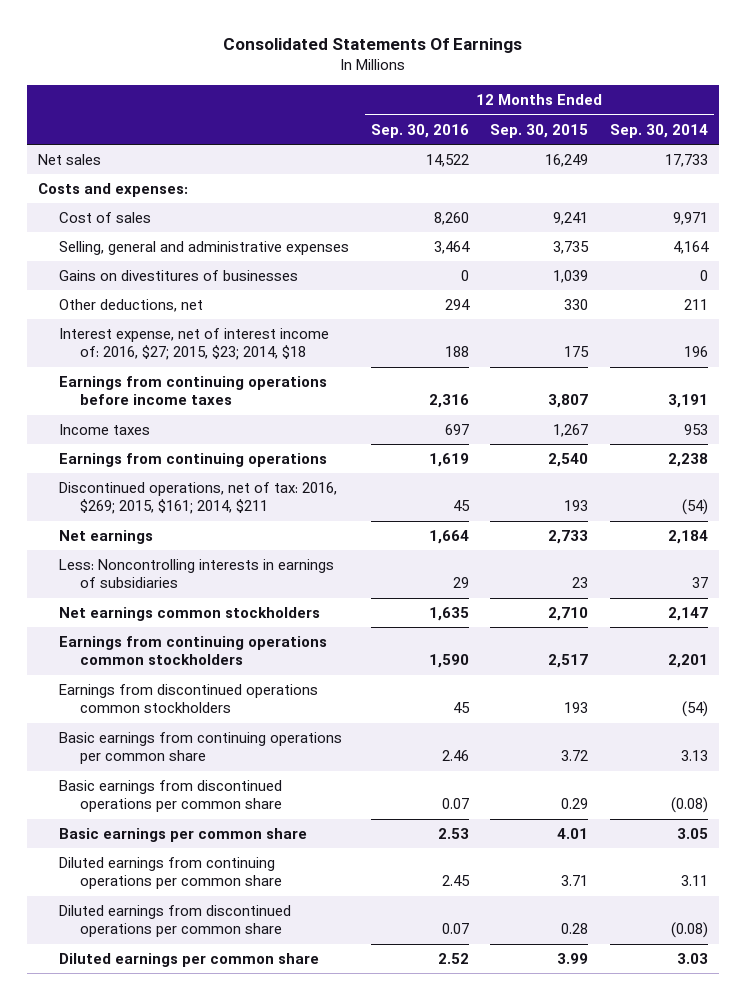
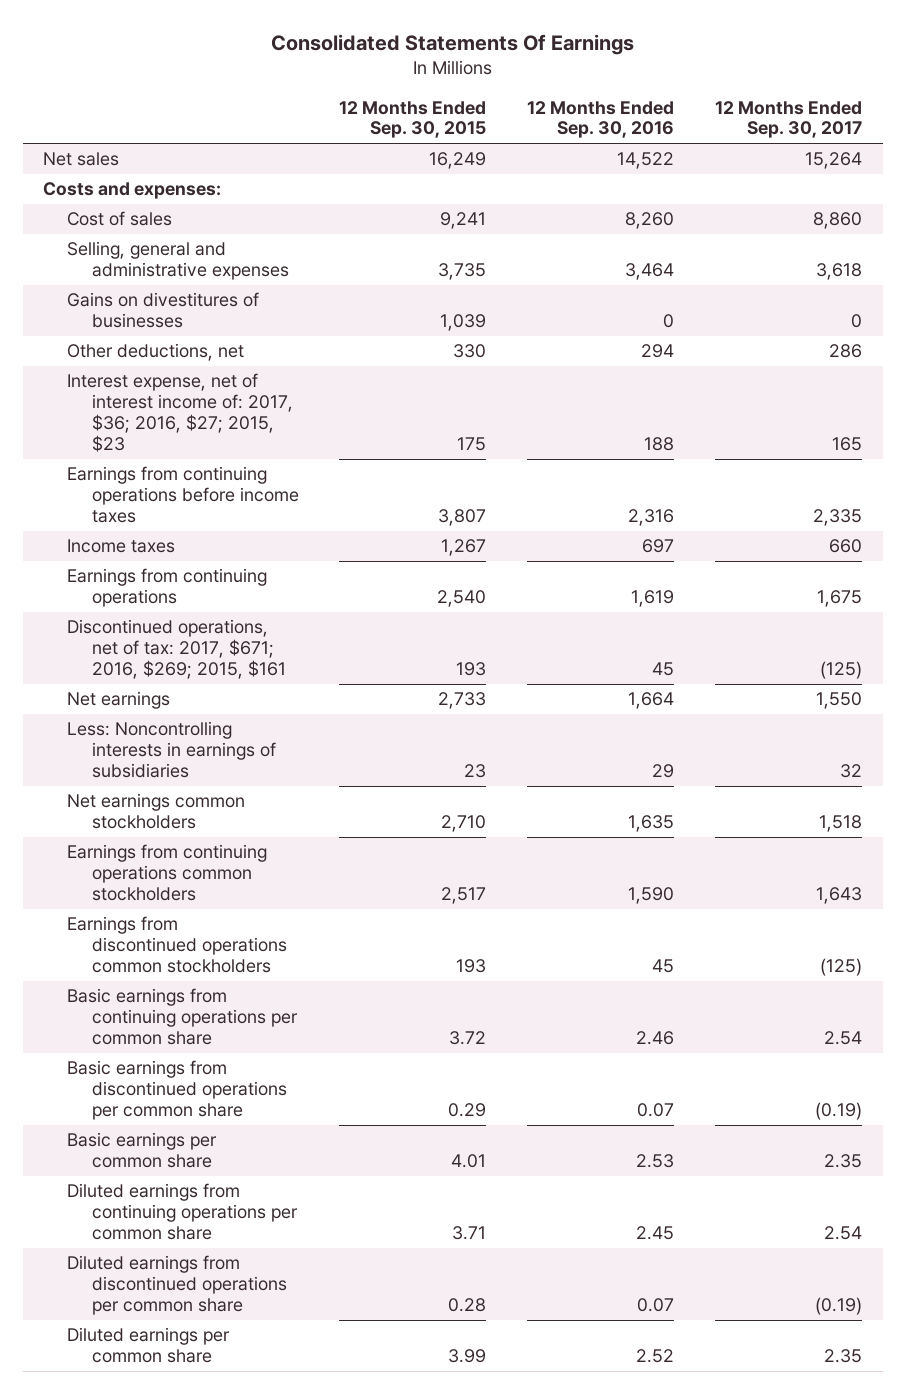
- | 12 Months Ended Sep. 30, 2016 | 12 Months Ended Sep. 30, 2015 | 12 Months Ended Sep. 30, 2014
+ | 12 Months Ended Sep. 30, 2015 | 12 Months Ended Sep. 30, 2016 | 12 Months Ended Sep. 30, 2017
- Interest expense, net of interest income of: 2016, $27; 2015, $23; 2014, $18 | 188 | 175 | 196
+ Interest expense, net of interest income of: 2017, $36; 2016, $27; 2015, $23 | 175 | 188 | 165
- Discontinued operations, net of tax: 2016, $269; 2015, $161; 2014, $211 | 45 | 193 | (54)
+ Discontinued operations, net of tax: 2017, $671; 2016, $269; 2015, $161 | 193 | 45 | (125)

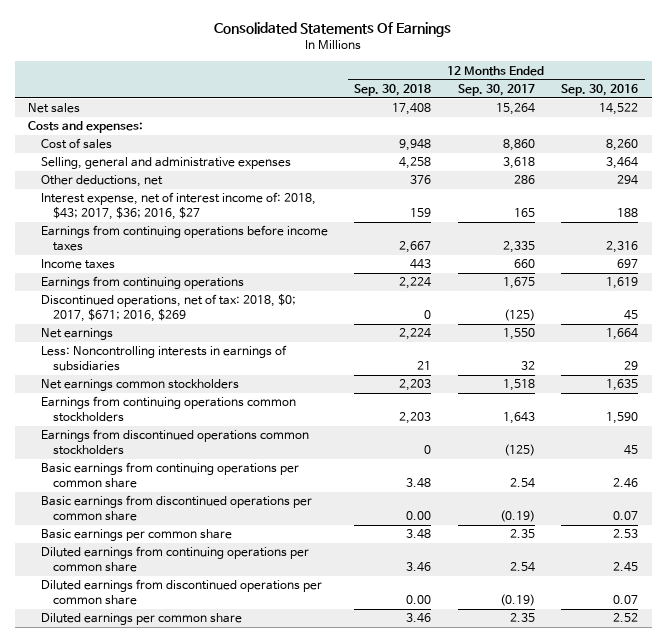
- | 12 Months Ended Sep. 30, 2015 | 12 Months Ended Sep. 30, 2016 | 12 Months Ended Sep. 30, 2017
+ | 12 Months Ended Sep. 30, 2018 | 12 Months Ended Sep. 30, 2017 | 12 Months Ended Sep. 30, 2016
- Gains on divestitures of businesses | 1,039 | 0 | 0
- Interest expense, net of interest income of: 2017, $36; 2016, $27; 2015, $23 | 175 | 188 | 165
+ Interest expense, net of interest income of: 2018, $43; 2017, $36; 2016, $27 | 159 | 165 | 188
- Discontinued operations, net of tax: 2017, $671; 2016, $269; 2015, $161 | 193 | 45 | (125)
+ Discontinued operations, net of tax: 2018, $0; 2017, $671; 2016, $269 | 0 | (125) | 45

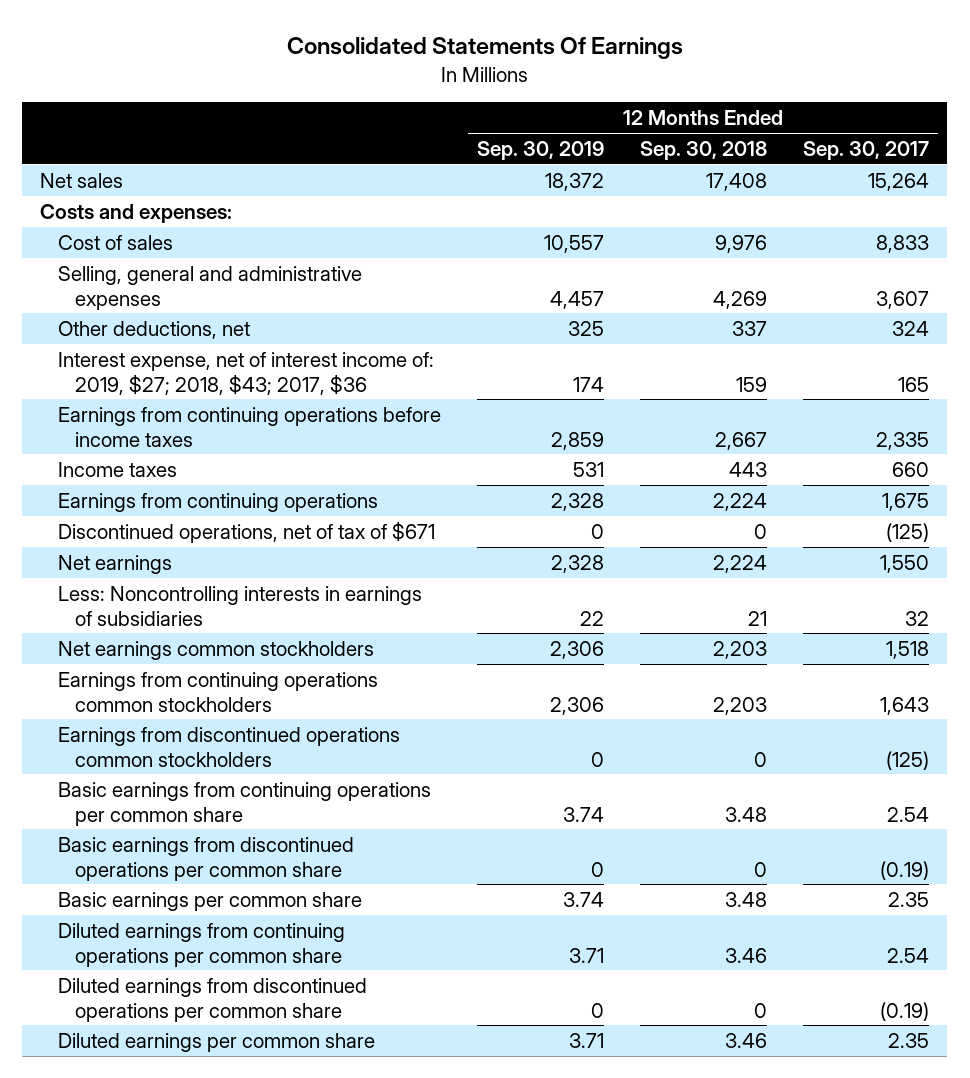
- | 12 Months Ended Sep. 30, 2018 | 12 Months Ended Sep. 30, 2017 | 12 Months Ended Sep. 30, 2016
+ | 12 Months Ended Sep. 30, 2019 | 12 Months Ended Sep. 30, 2018 | 12 Months Ended Sep. 30, 2017
- Cost of sales | 9,948 | 8,860 | 8,260
- Selling, general and administrative expenses | 4,258 | 3,618 | 3,464
- Other deductions, net | 376 | 286 | 294
- Interest expense, net of interest income of: 2018, $43; 2017, $36; 2016, $27 | 159 | 165 | 188
+ Cost of sales | 10,557 | 9,976 | 8,833
+ Selling, general and administrative expenses | 4,457 | 4,269 | 3,607
+ Other deductions, net | 325 | 337 | 324
+ Interest expense, net of interest income of: 2019, $27; 2018, $43; 2017, $36 | 174 | 159 | 165
- Discontinued operations, net of tax: 2018, $0; 2017, $671; 2016, $269 | 0 | (125) | 45
+ Discontinued operations, net of tax of $671 | 0 | 0 | (125)
- Basic earnings from discontinued operations per common share | 0.00 | (0.19) | 0.07
+ Basic earnings from discontinued operations per common share | 0 | 0 | (0.19)
- Diluted earnings from discontinued operations per common share | 0.00 | (0.19) | 0.07
+ Diluted earnings from discontinued operations per common share | 0 | 0 | (0.19)

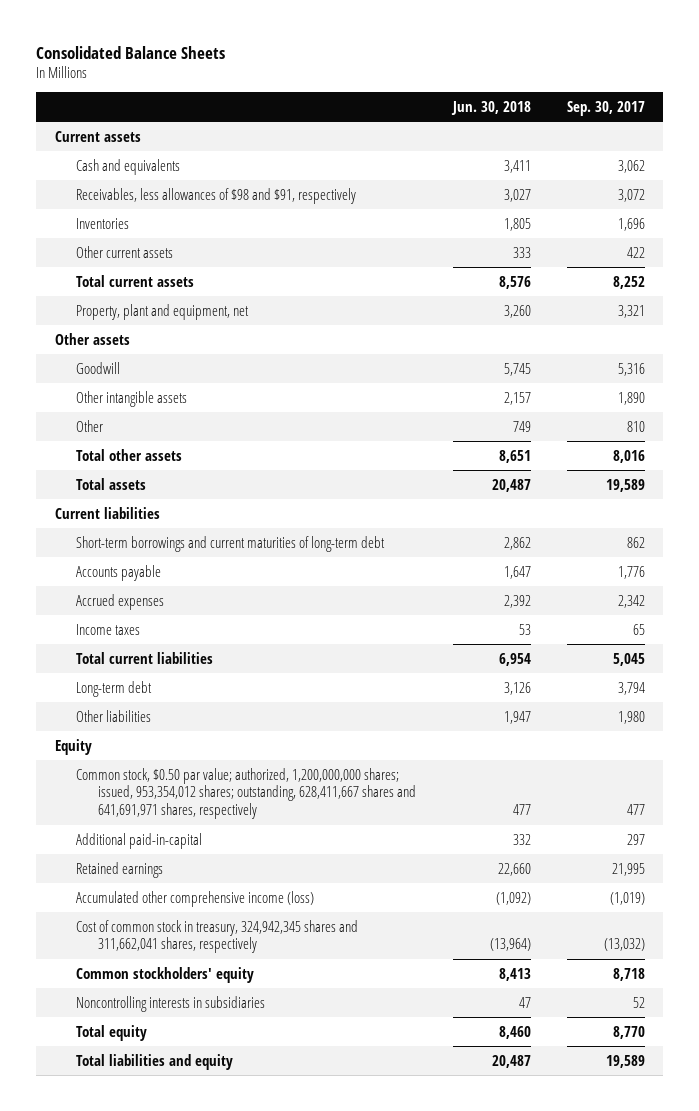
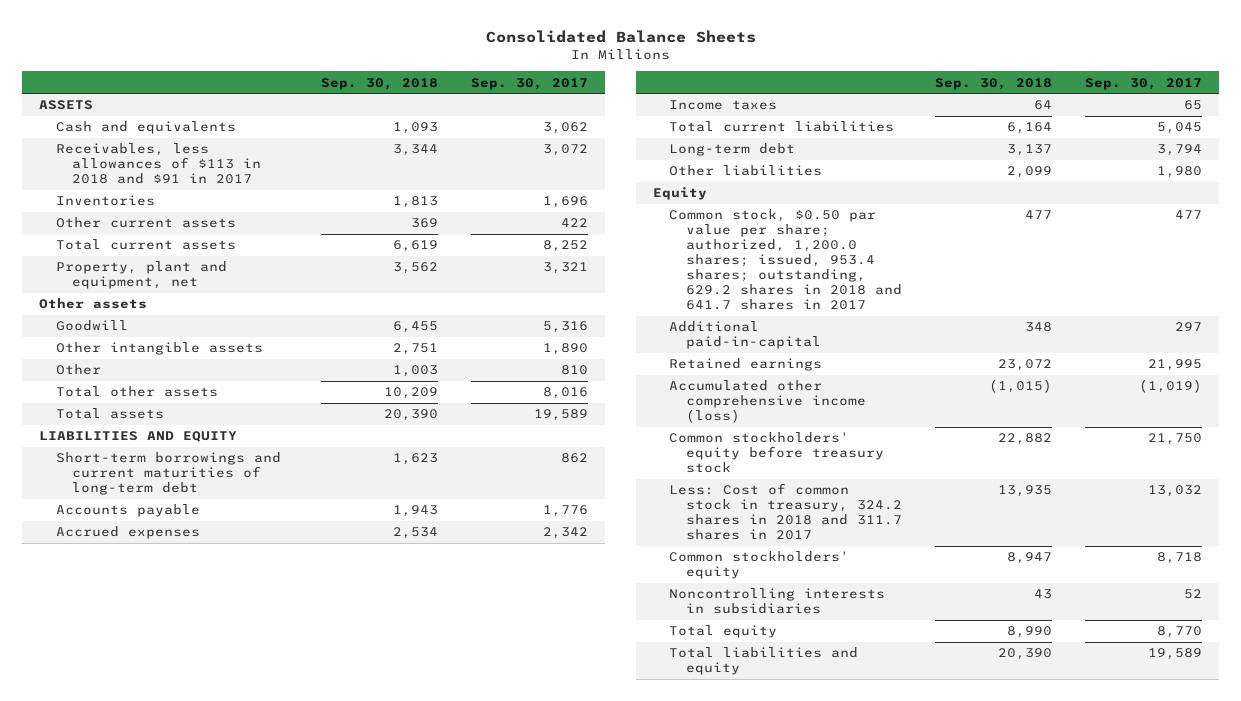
- | Jun. 30, 2018 | Sep. 30, 2017
+ | Sep. 30, 2018 | Sep. 30, 2017
- Current assets
+ ASSETS
- Receivables, less allowances of $98 and $91, respectively | 3,027 | 3,072
+ Receivables, less allowances of $113 in 2018 and $91 in 2017 | 3,344 | 3,072
- Current liabilities
+ LIABILITIES AND EQUITY
- Common stock, $0.50 par value; authorized, 1,200,000,000 shares; issued, 953,354,012 shares; outstanding, 628,411,667 shares and 641,691,971 shares, respectively | 477 | 477
+ Common stock, $0.50 par value per share; authorized, 1,200.0 shares; issued, 953.4 shares; outstanding, 629.2 shares in 2018 and 641.7 shares in 2017 | 477 | 477
- Cost of common stock in treasury, 324,942,345 shares and 311,662,041 shares, respectively | (13,964) | (13,032)
+ Common stockholders' equity before treasury stock | 22,882 | 21,750
+ Less: Cost of common stock in treasury, 324.2 shares in 2018 and 311.7 shares in 2017 | 13,935 | 13,032

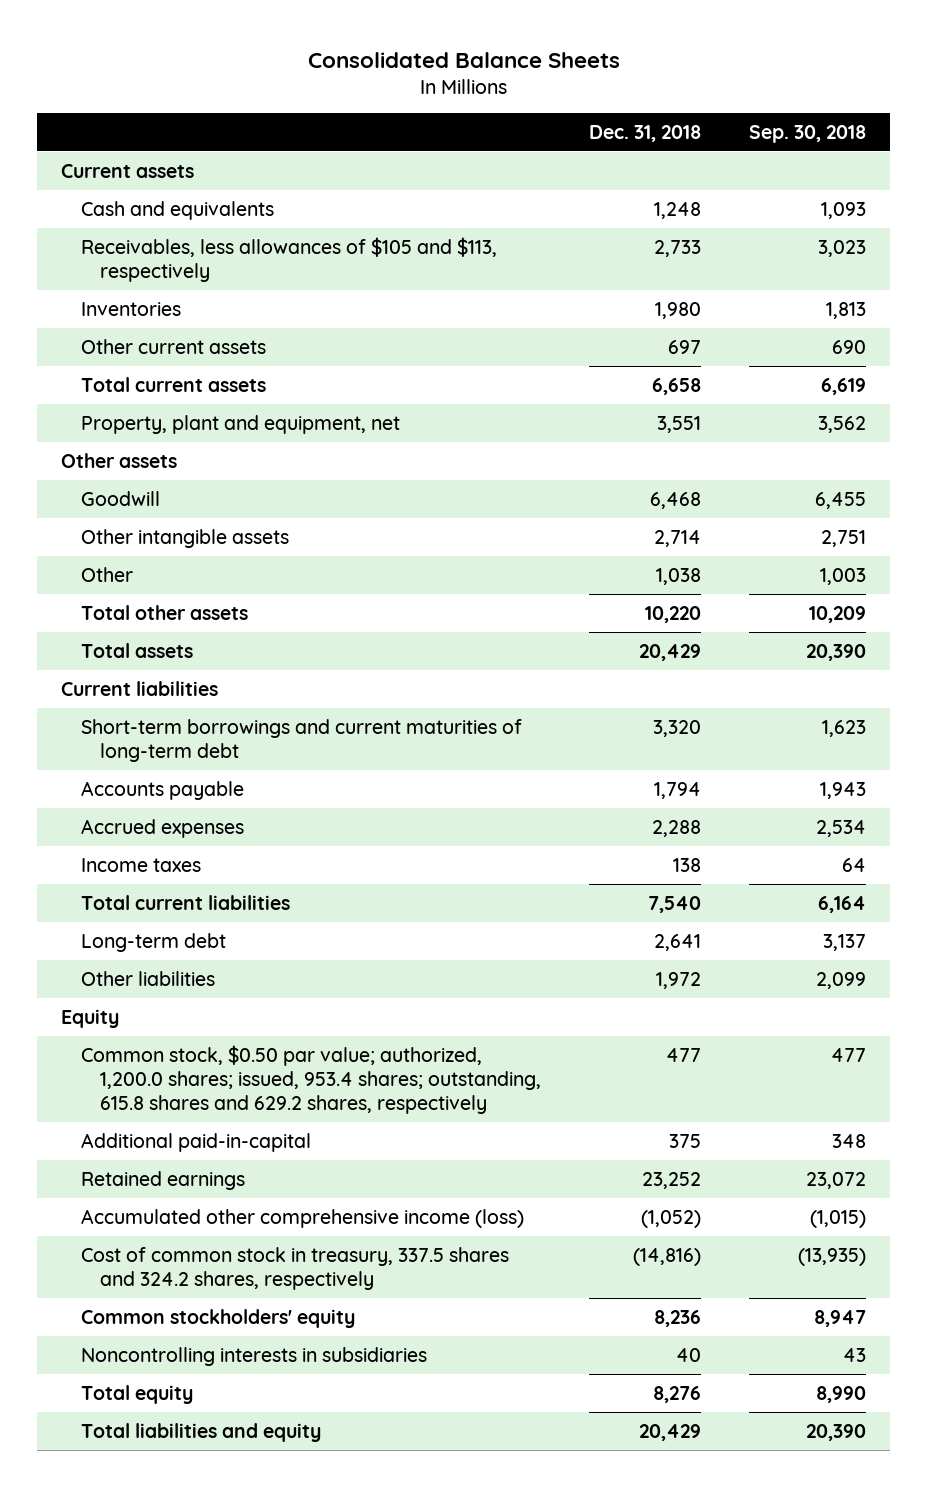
- | Sep. 30, 2018 | Sep. 30, 2017
+ | Dec. 31, 2018 | Sep. 30, 2018
- ASSETS
+ Current assets
- Receivables, less allowances of $113 in 2018 and $91 in 2017 | 3,344 | 3,072
+ Receivables, less allowances of $105 and $113, respectively | 2,733 | 3,023
- Other current assets | 369 | 422
+ Other current assets | 697 | 690
- LIABILITIES AND EQUITY
+ Current liabilities
- Common stock, $0.50 par value per share; authorized, 1,200.0 shares; issued, 953.4 shares; outstanding, 629.2 shares in 2018 and 641.7 shares in 2017 | 477 | 477
+ Common stock, $0.50 par value; authorized, 1,200.0 shares; issued, 953.4 shares; outstanding, 615.8 shares and 629.2 shares, respectively | 477 | 477
- Common stockholders' equity before treasury stock | 22,882 | 21,750
- Less: Cost of common stock in treasury, 324.2 shares in 2018 and 311.7 shares in 2017 | 13,935 | 13,032
+ Cost of common stock in treasury, 337.5 shares and 324.2 shares, respectively | (14,816) | (13,935)

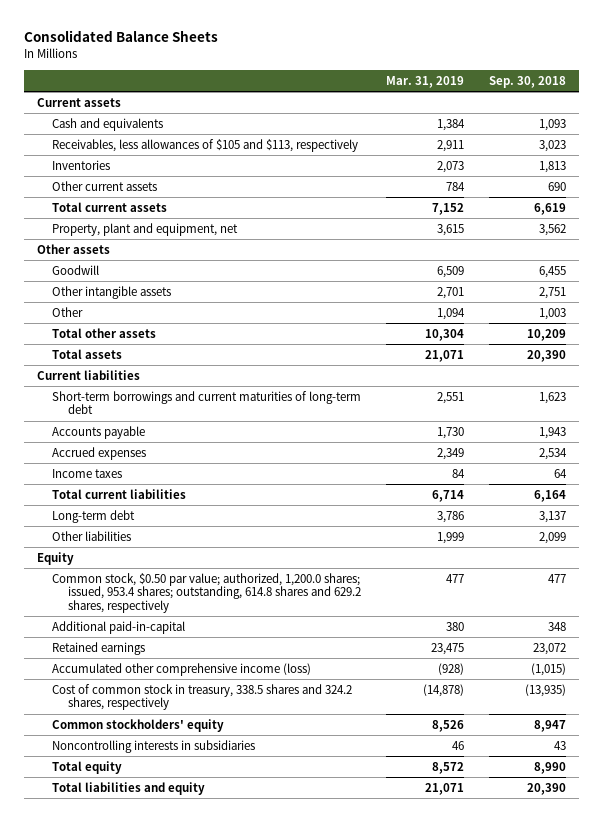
- | Dec. 31, 2018 | Sep. 30, 2018
+ | Mar. 31, 2019 | Sep. 30, 2018
- Common stock, $0.50 par value; authorized, 1,200.0 shares; issued, 953.4 shares; outstanding, 615.8 shares and 629.2 shares, respectively | 477 | 477
+ Common stock, $0.50 par value; authorized, 1,200.0 shares; issued, 953.4 shares; outstanding, 614.8 shares and 629.2 shares, respectively | 477 | 477
- Cost of common stock in treasury, 337.5 shares and 324.2 shares, respectively | (14,816) | (13,935)
+ Cost of common stock in treasury, 338.5 shares and 324.2 shares, respectively | (14,878) | (13,935)

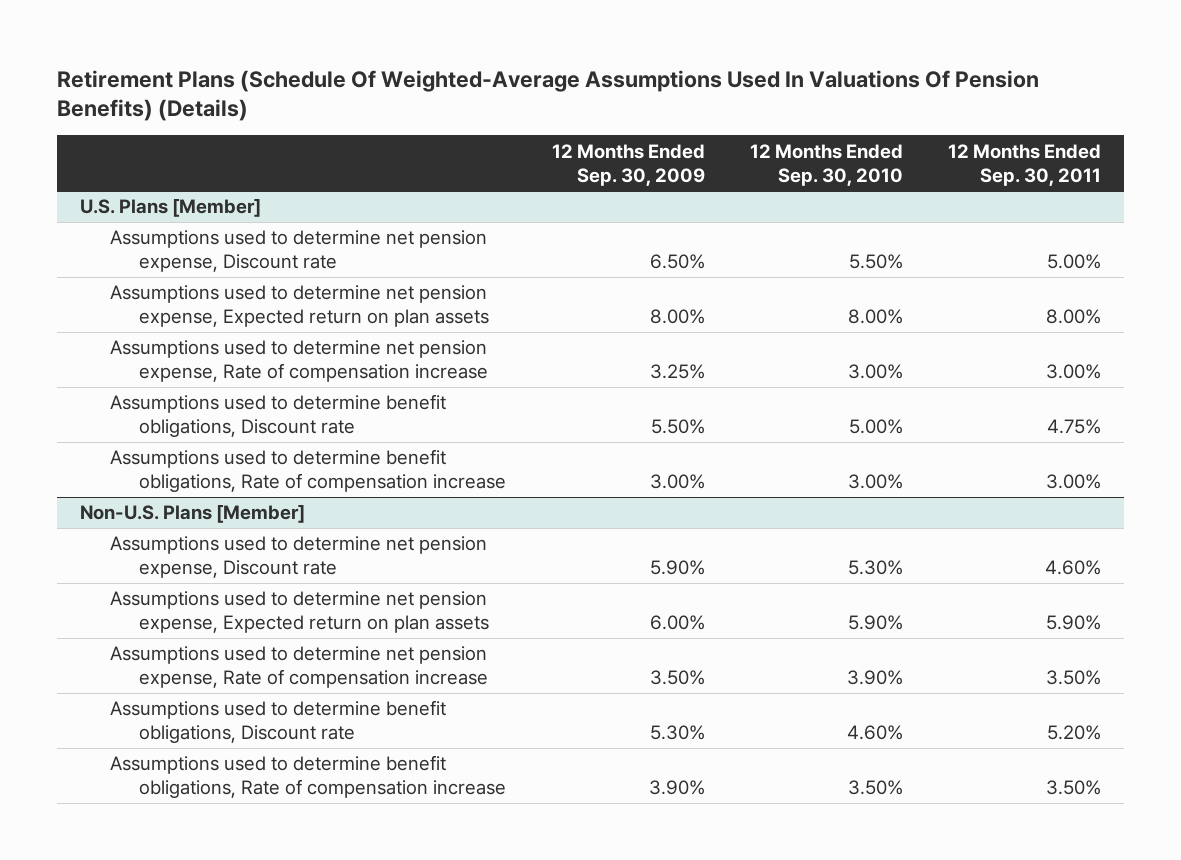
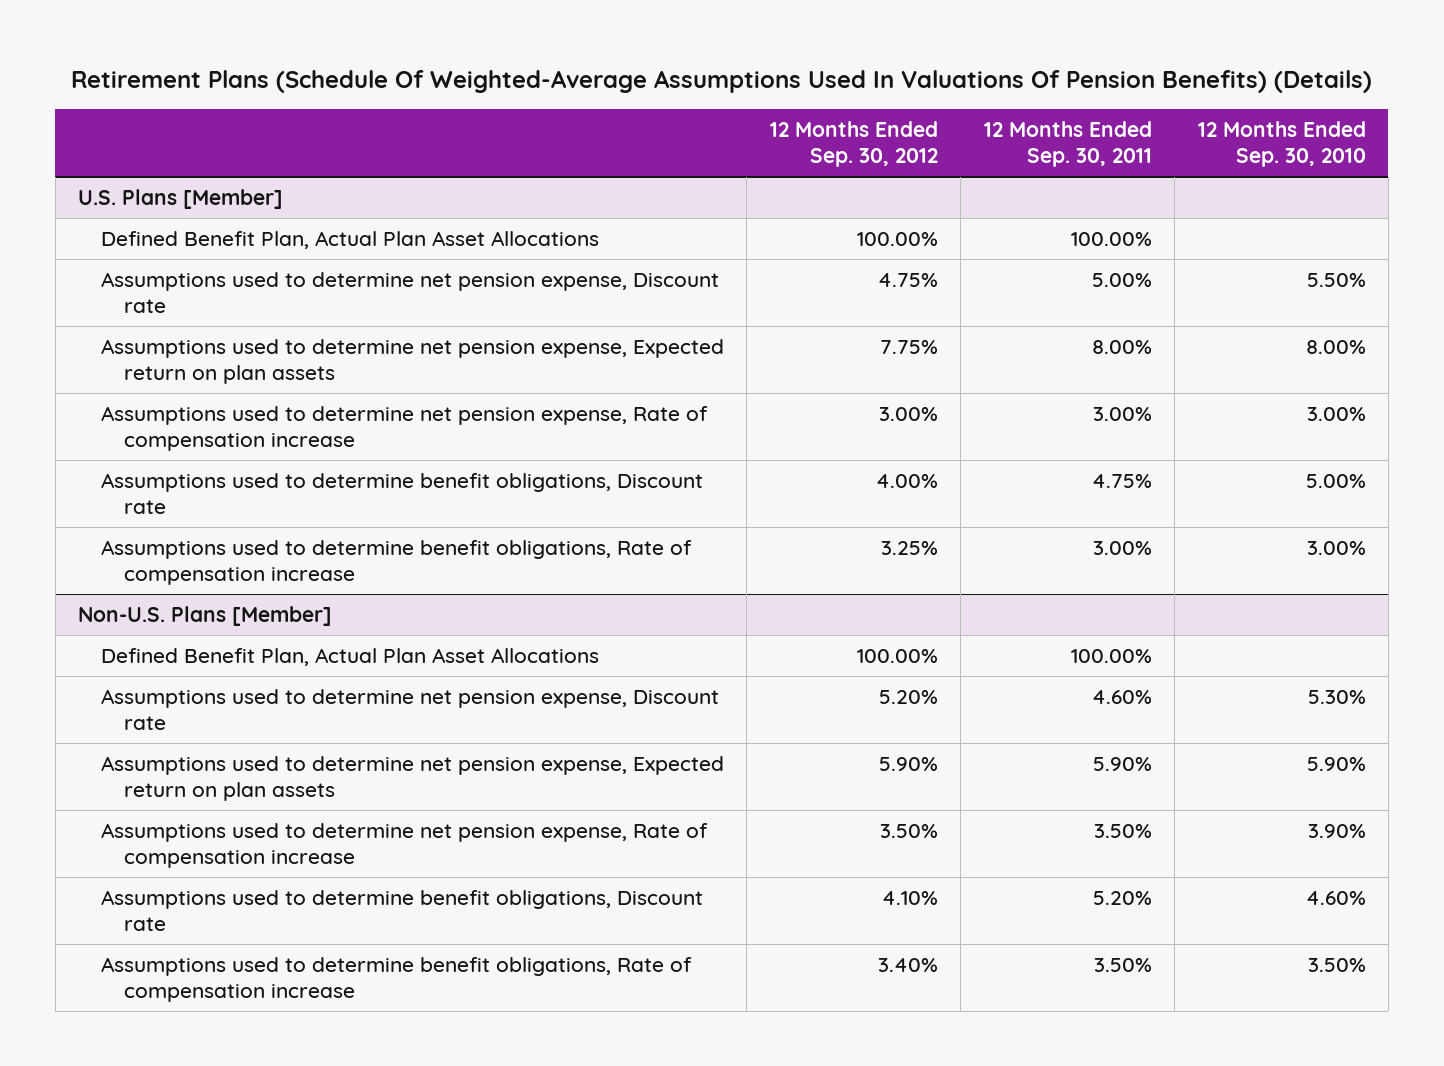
- | 12 Months Ended Sep. 30, 2009 | 12 Months Ended Sep. 30, 2010 | 12 Months Ended Sep. 30, 2011
+ | 12 Months Ended Sep. 30, 2012 | 12 Months Ended Sep. 30, 2011 | 12 Months Ended Sep. 30, 2010
@ U.S. Plans [Member]
+ Defined Benefit Plan, Actual Plan Asset Allocations | 100.00% | 100.00% |
@ Non-U.S. Plans [Member]
+ Defined Benefit Plan, Actual Plan Asset Allocations | 100.00% | 100.00% |

